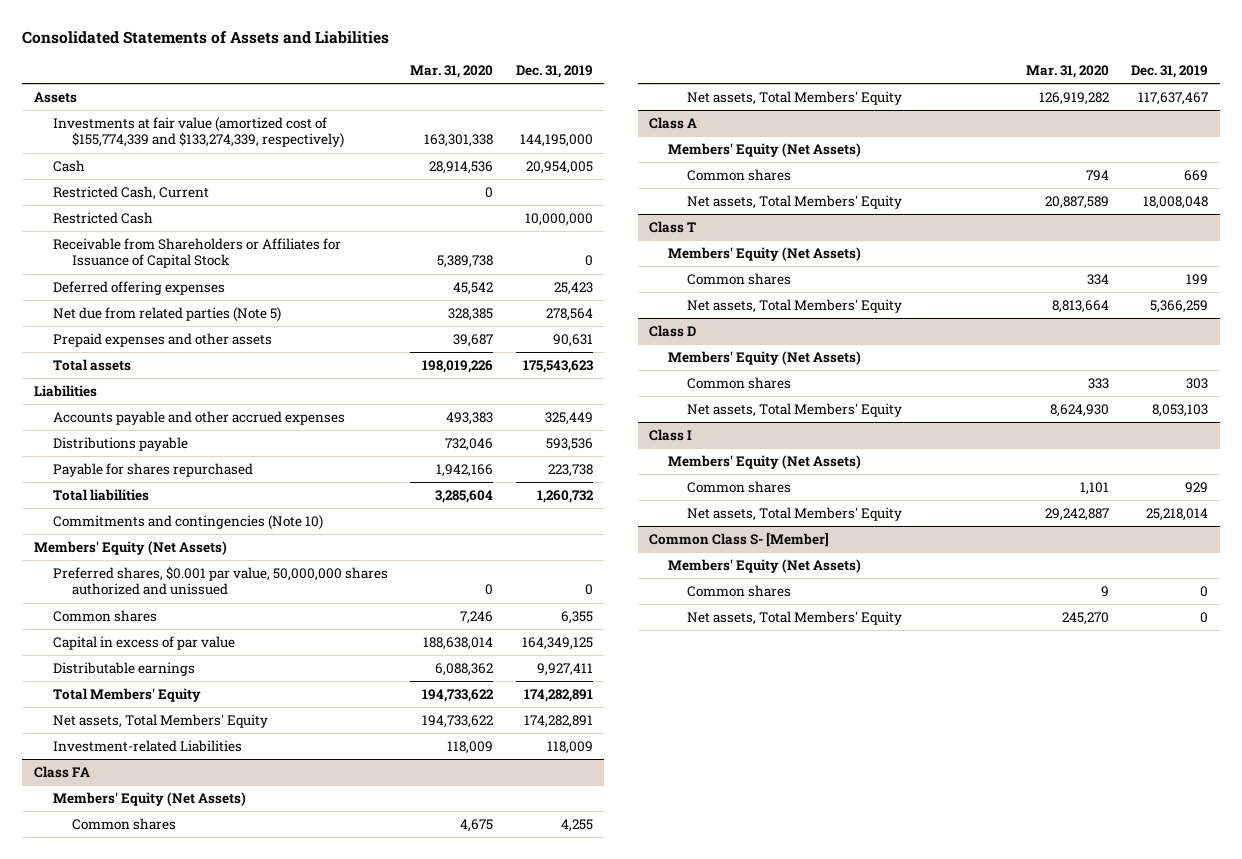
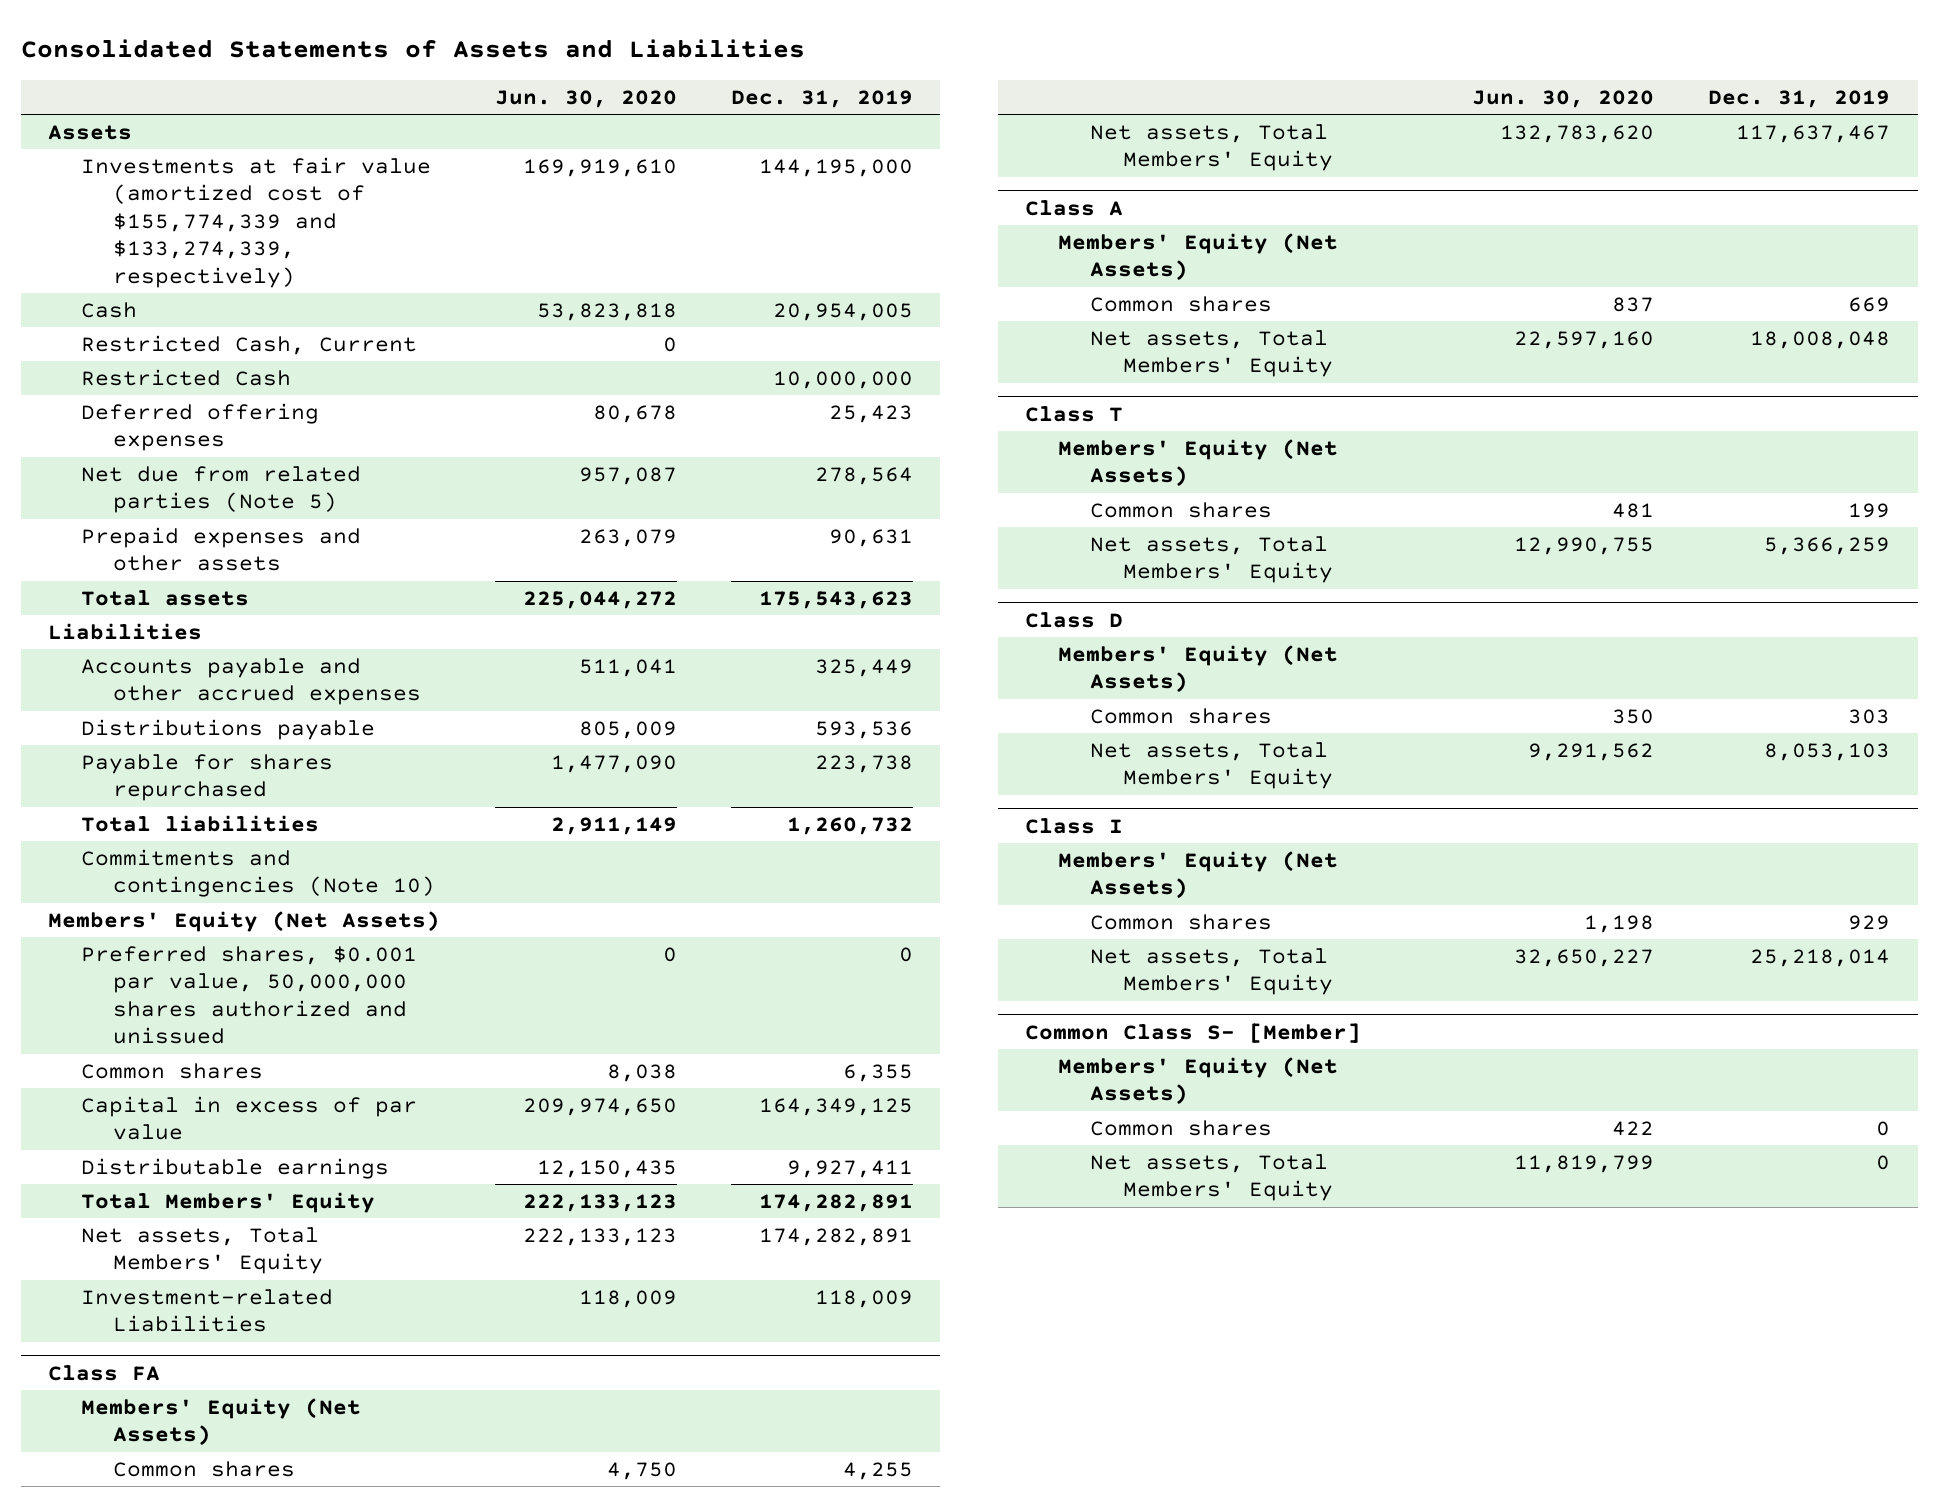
- | Mar. 31, 2020 | Dec. 31, 2019
+ | Jun. 30, 2020 | Dec. 31, 2019
- Receivable from Shareholders or Affiliates for Issuance of Capital Stock | 5,389,738 | 0

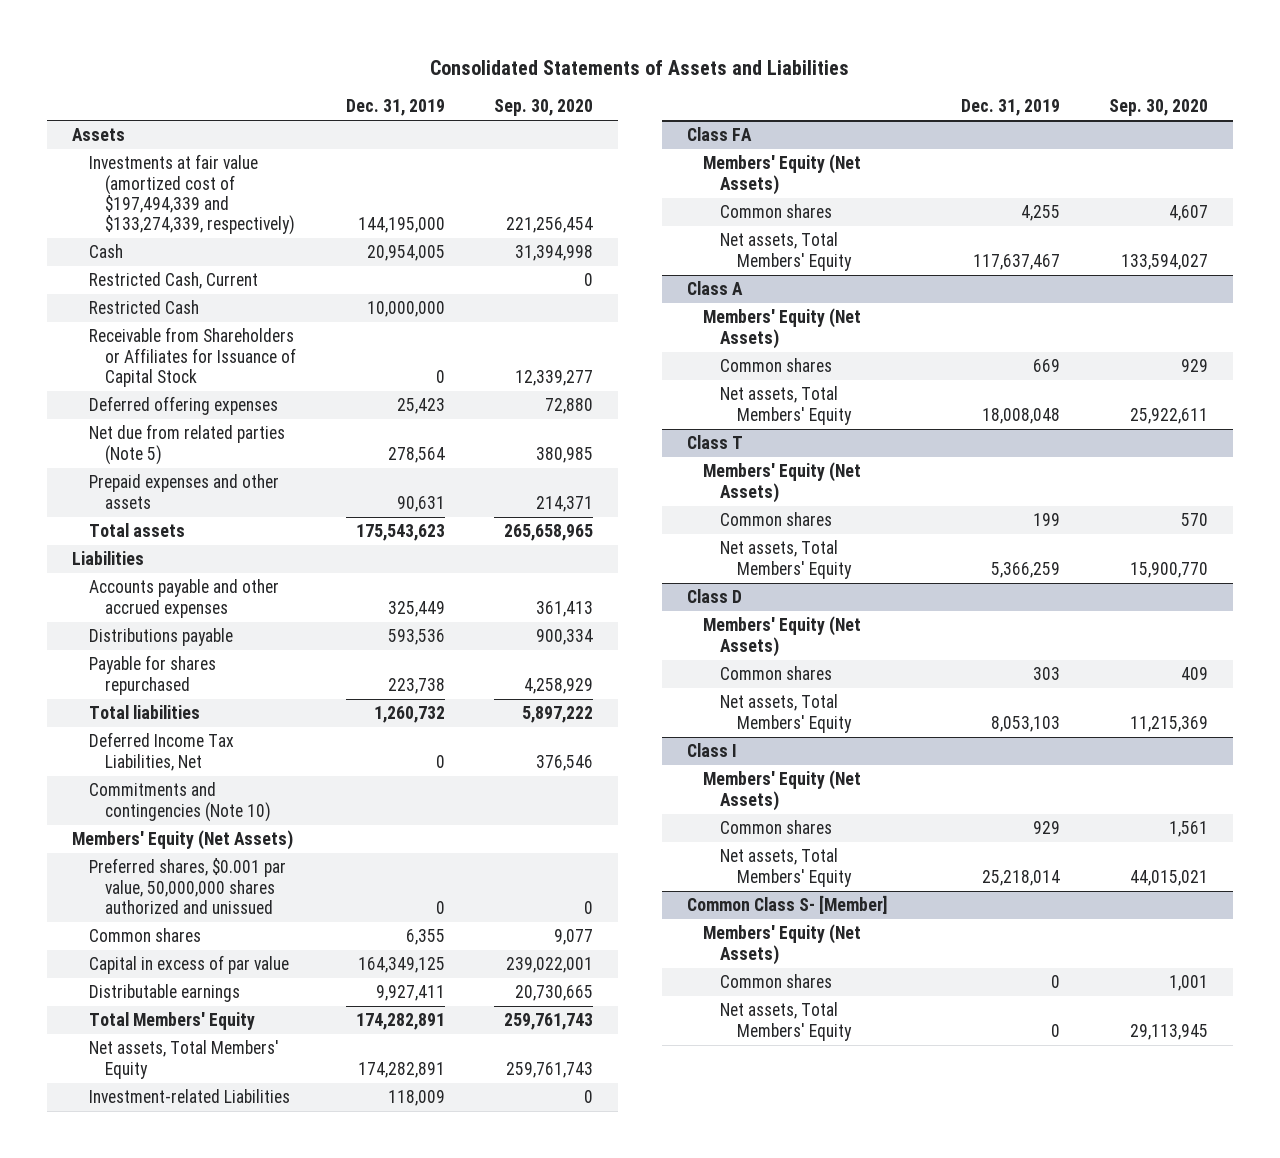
- | Jun. 30, 2020 | Dec. 31, 2019
+ | Dec. 31, 2019 | Sep. 30, 2020
- Investments at fair value (amortized cost of $155,774,339 and $133,274,339, respectively) | 169,919,610 | 144,195,000
+ Investments at fair value (amortized cost of $197,494,339 and $133,274,339, respectively) | 144,195,000 | 221,256,454
+ Receivable from Shareholders or Affiliates for Issuance of Capital Stock | 0 | 12,339,277
+ Deferred Income Tax Liabilities, Net | 0 | 376,546

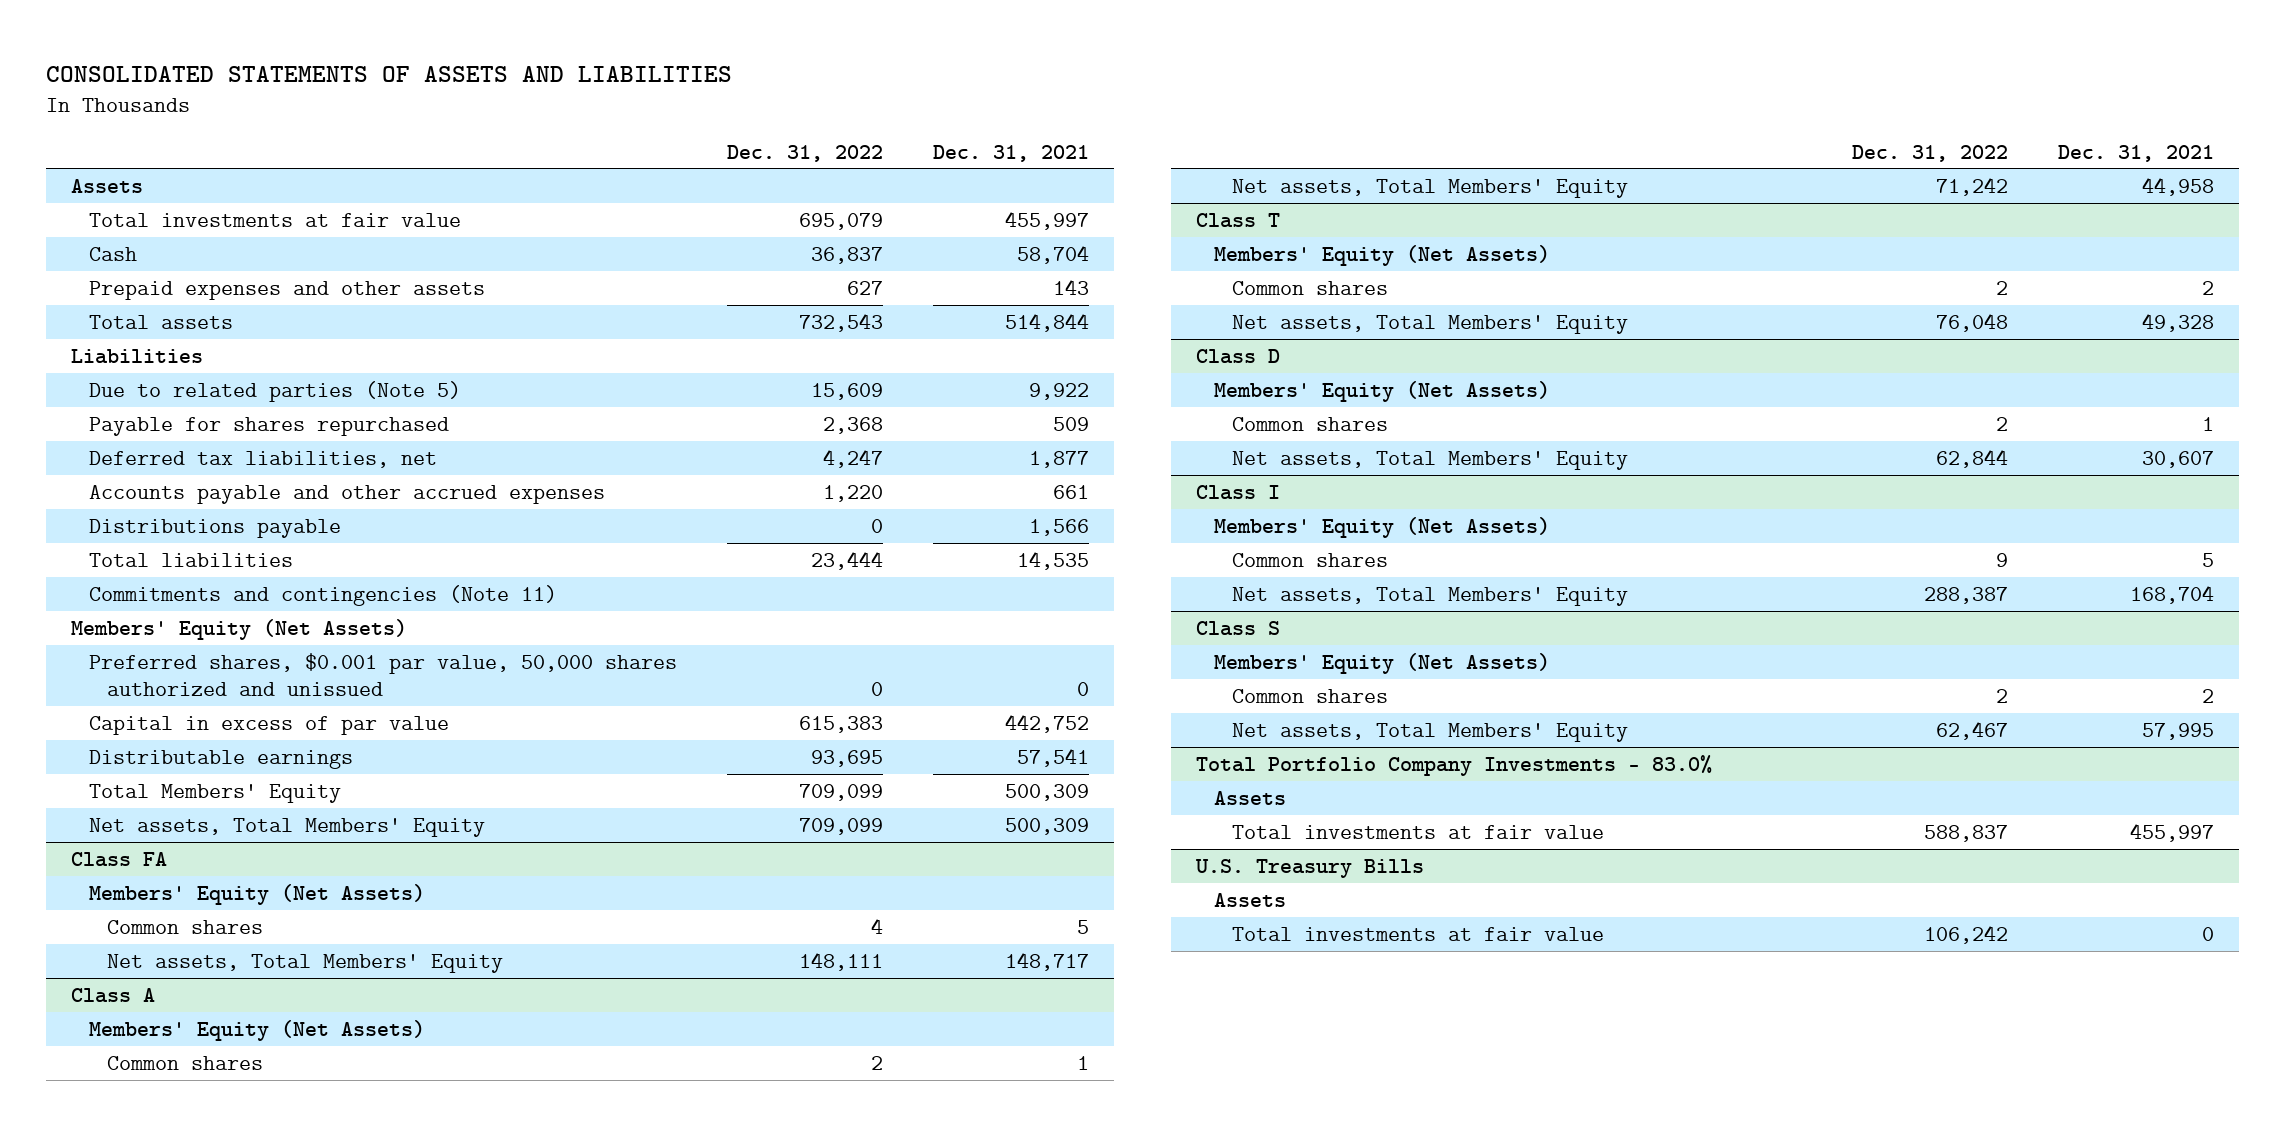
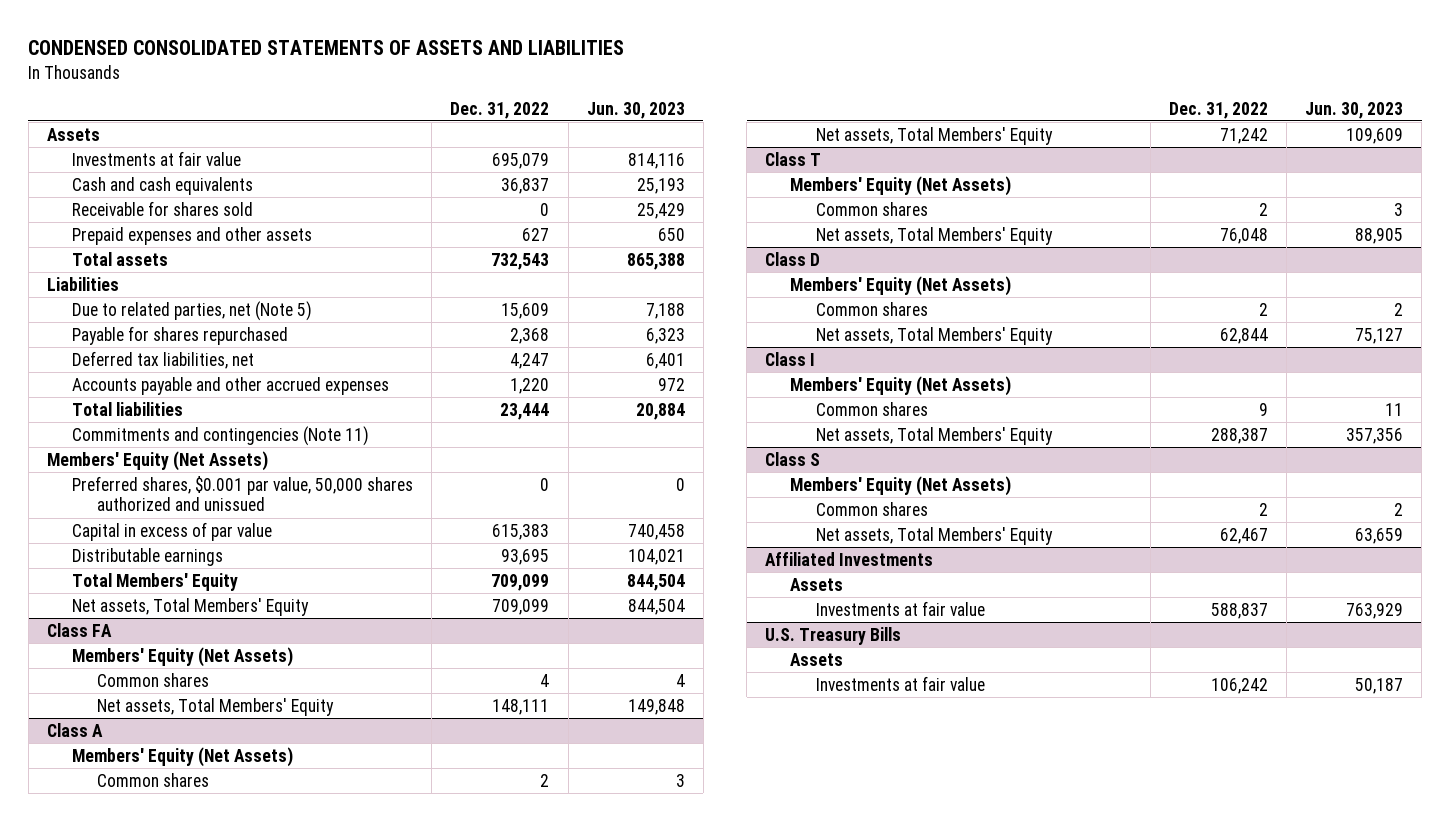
- CONSOLIDATED STATEMENTS OF ASSETS AND LIABILITIES
+ CONDENSED CONSOLIDATED STATEMENTS OF ASSETS AND LIABILITIES
- | Dec. 31, 2022 | Dec. 31, 2021
+ | Dec. 31, 2022 | Jun. 30, 2023
- Total investments at fair value | 695,079 | 455,997
- Cash | 36,837 | 58,704
+ Investments at fair value | 695,079 | 814,116
+ Cash and cash equivalents | 36,837 | 25,193
+ Receivable for shares sold | 0 | 25,429
- Due to related parties (Note 5) | 15,609 | 9,922
+ Due to related parties, net (Note 5) | 15,609 | 7,188
- Distributions payable | 0 | 1,566
- Total Portfolio Company Investments - 83.0%
+ Affiliated Investments
- Total investments at fair value | 588,837 | 455,997
+ Investments at fair value | 588,837 | 763,929
@ U.S. Treasury Bills
- Total investments at fair value | 106,242 | 0
+ Investments at fair value | 106,242 | 50,187

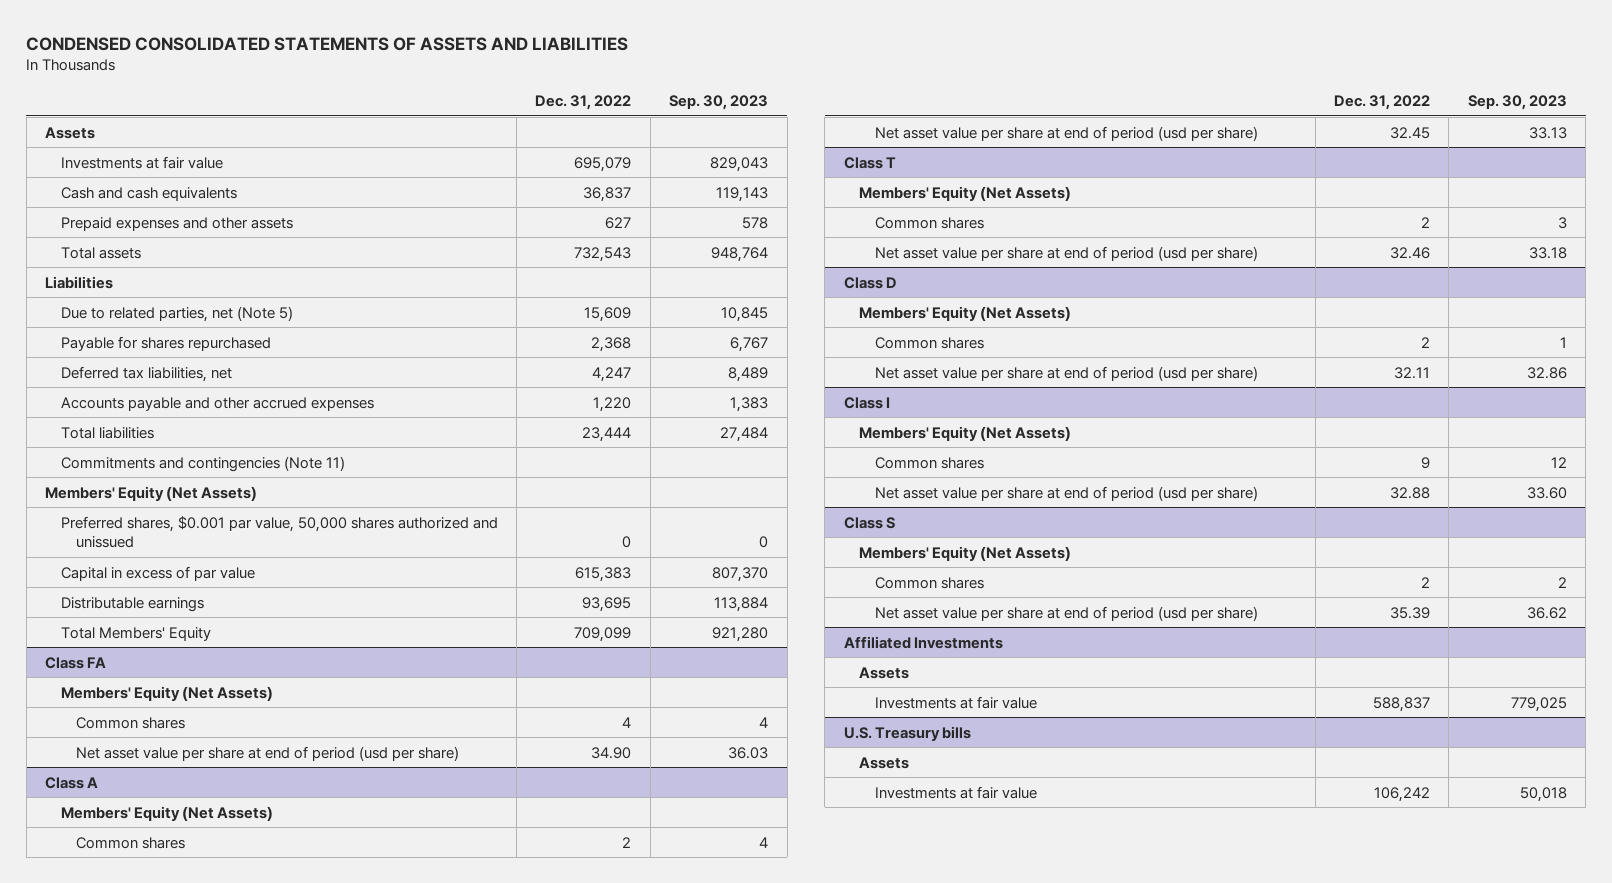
- | Dec. 31, 2022 | Jun. 30, 2023
+ | Dec. 31, 2022 | Sep. 30, 2023
- Receivable for shares sold | 0 | 25,429
- Net assets, Total Members' Equity | 709,099 | 844,504
@ Class FA
- Net assets, Total Members' Equity | 148,111 | 149,848
+ Net asset value per share at end of period (usd per share) | 34.90 | 36.03
@ Class A
- Net assets, Total Members' Equity | 71,242 | 109,609
+ Net asset value per share at end of period (usd per share) | 32.45 | 33.13
@ Class T
- Net assets, Total Members' Equity | 76,048 | 88,905
+ Net asset value per share at end of period (usd per share) | 32.46 | 33.18
@ Class D
- Net assets, Total Members' Equity | 62,844 | 75,127
+ Net asset value per share at end of period (usd per share) | 32.11 | 32.86
@ Class I
- Net assets, Total Members' Equity | 288,387 | 357,356
+ Net asset value per share at end of period (usd per share) | 32.88 | 33.60
@ Class S
- Net assets, Total Members' Equity | 62,467 | 63,659
+ Net asset value per share at end of period (usd per share) | 35.39 | 36.62
- U.S. Treasury Bills
+ U.S. Treasury bills

